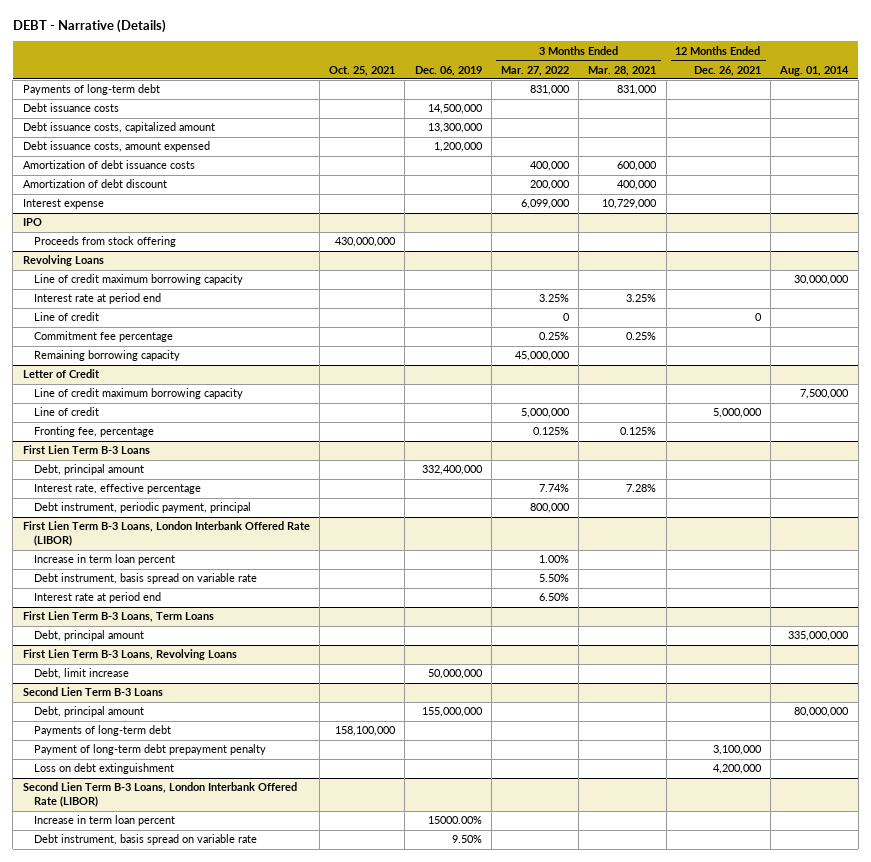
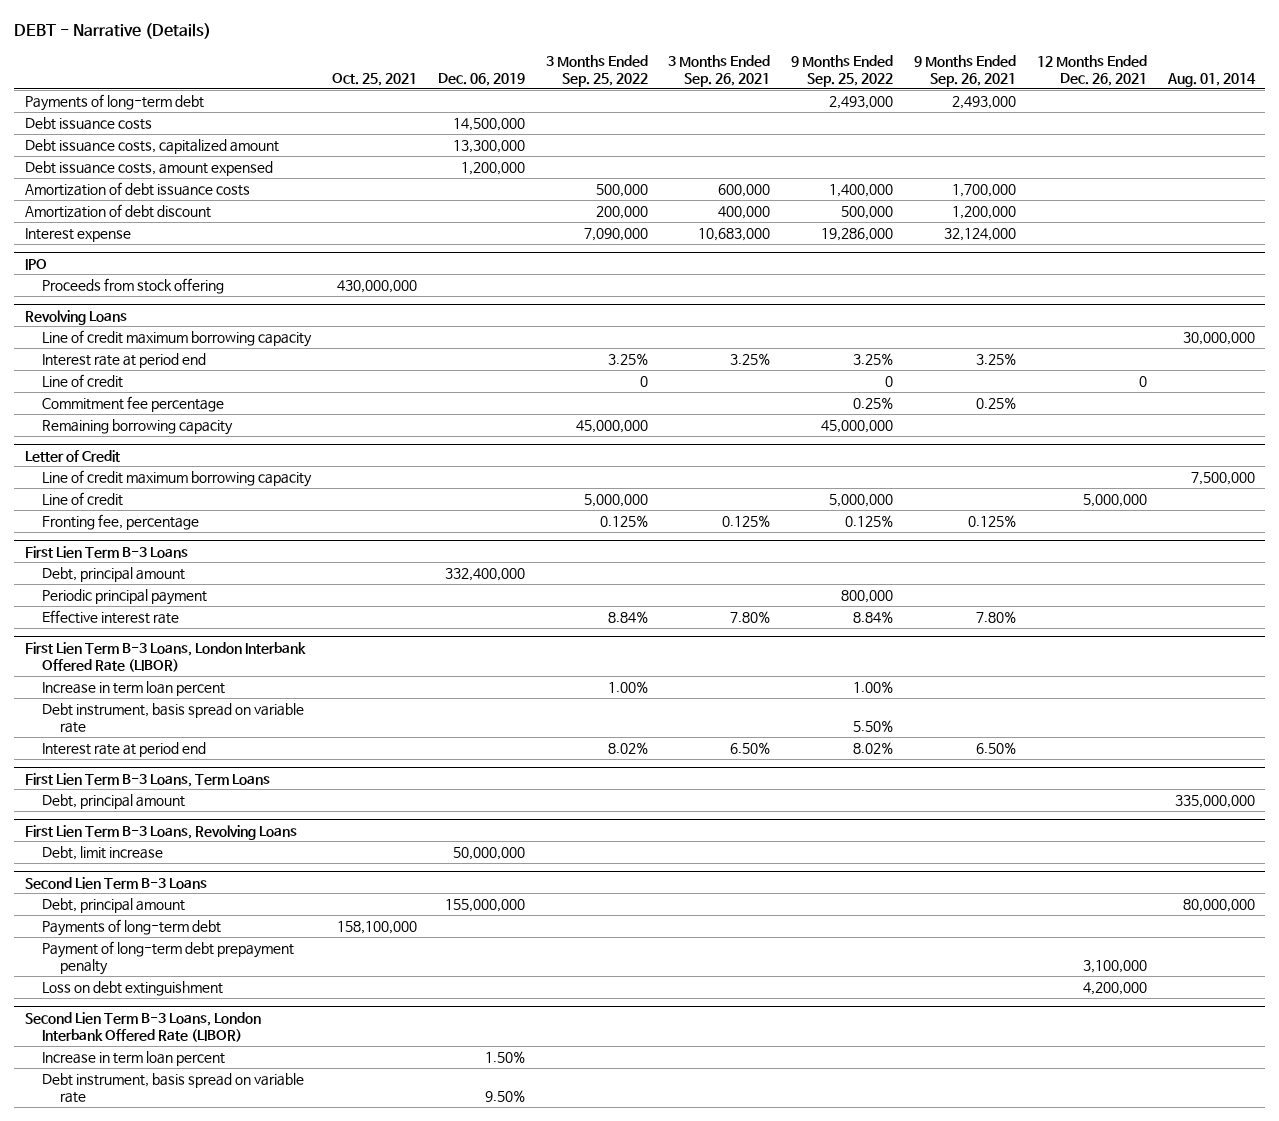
- | Oct. 25, 2021 | Dec. 06, 2019 | 3 Months Ended Mar. 27, 2022 | 3 Months Ended Mar. 28, 2021 | 12 Months Ended Dec. 26, 2021 | Aug. 01, 2014
+ | Oct. 25, 2021 | Dec. 06, 2019 | 3 Months Ended Sep. 25, 2022 | 3 Months Ended Sep. 26, 2021 | 9 Months Ended Sep. 25, 2022 | 9 Months Ended Sep. 26, 2021 | 12 Months Ended Dec. 26, 2021 | Aug. 01, 2014
@ First Lien Term B-3 Loans
- Interest rate, effective percentage | | | 7.74% | 7.28% | |
- Debt instrument, periodic payment, principal | | | 800,000 | | |
+ Periodic principal payment | | | | | 800,000 | | |
+ Effective interest rate | | | 8.84% | 7.80% | 8.84% | 7.80% | |
@ Second Lien Term B-3 Loans, London Interbank Offered Rate (LIBOR)
- Increase in term loan percent | | 15000.00% | | | |
+ Increase in term loan percent | | 1.50% | | | | | |

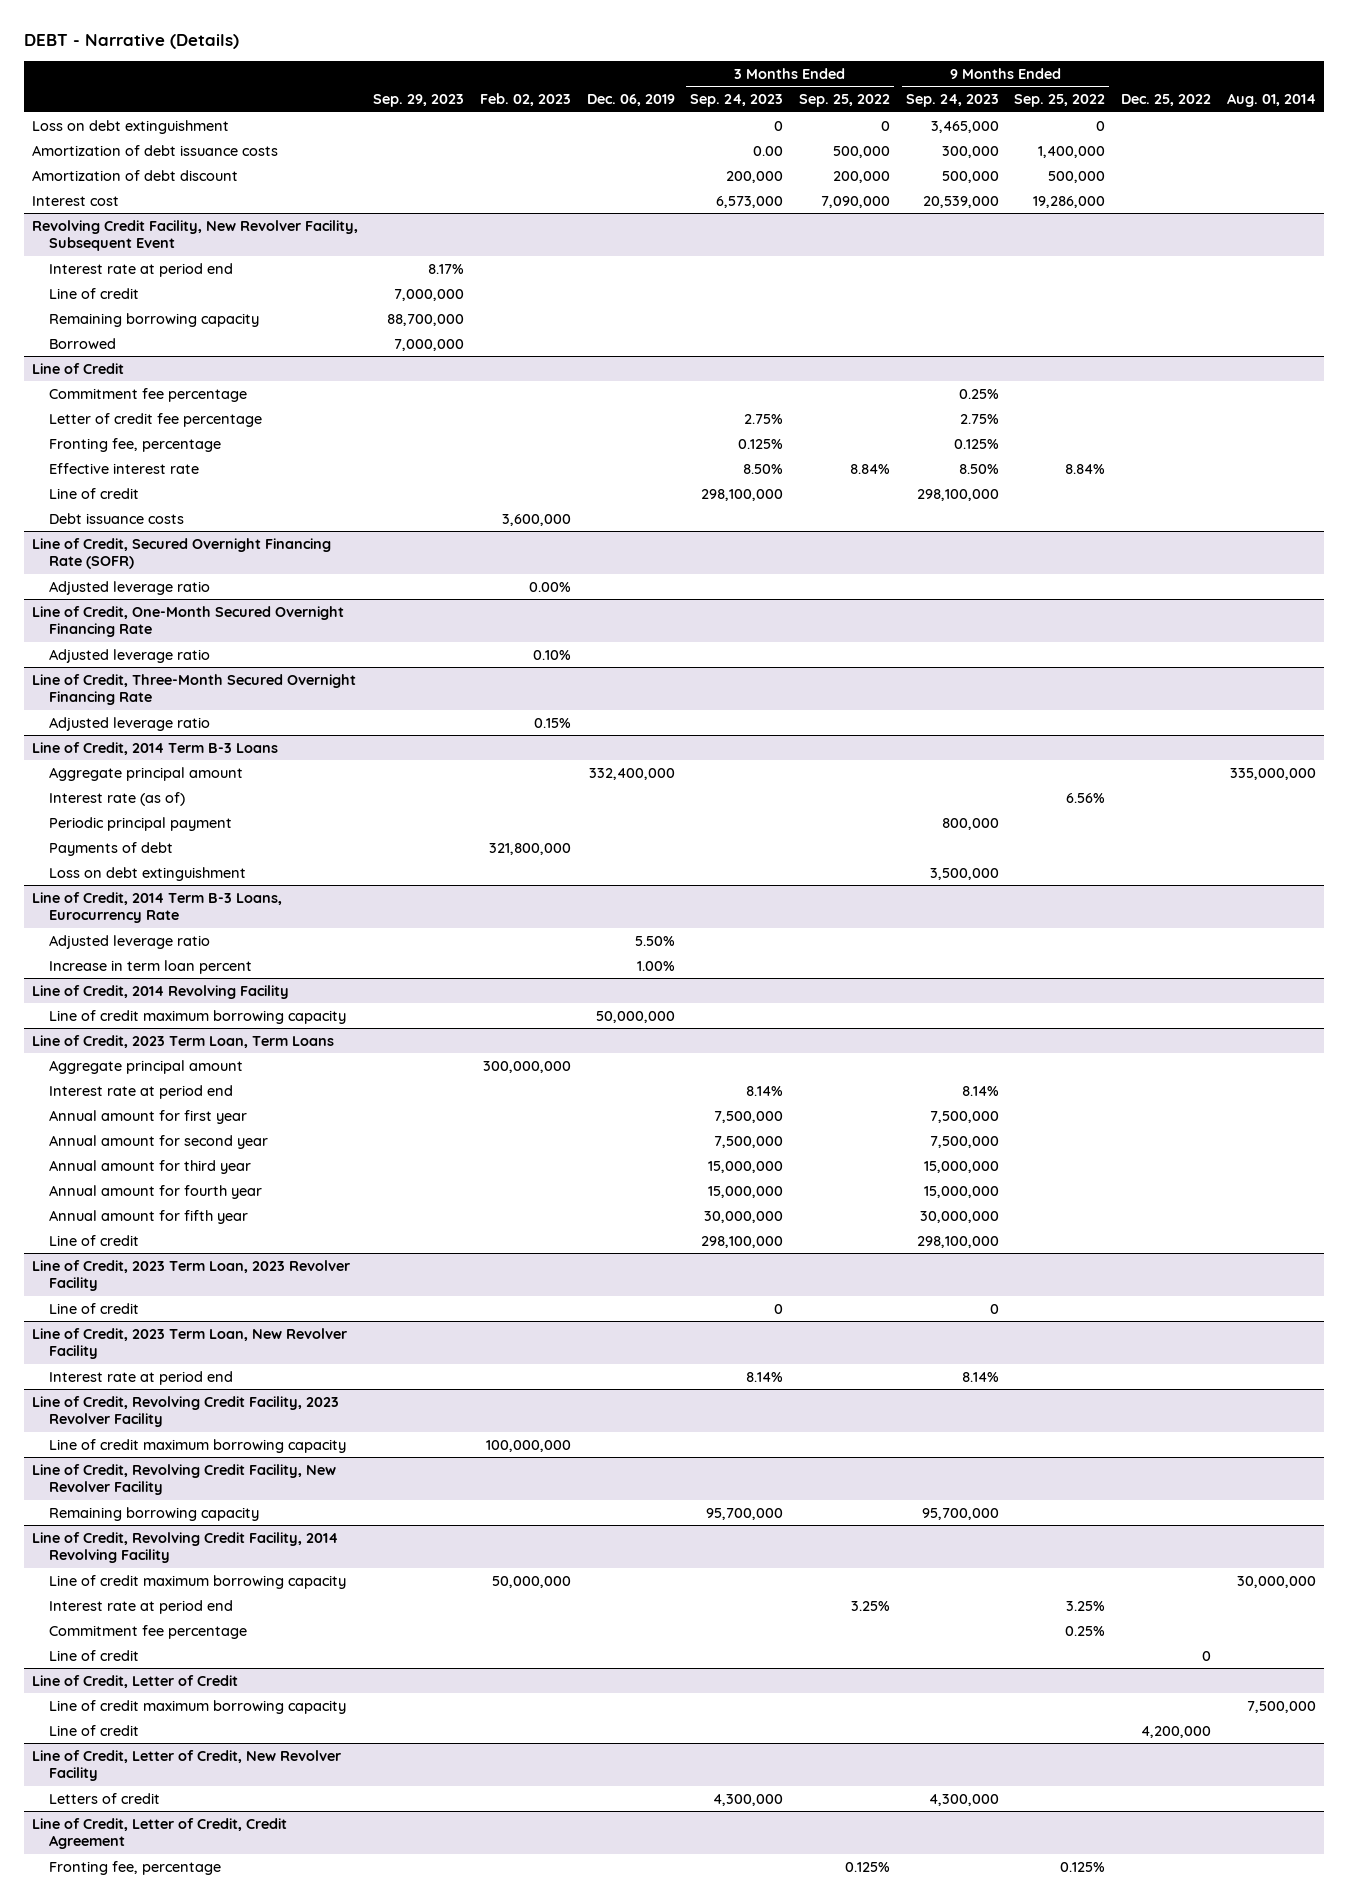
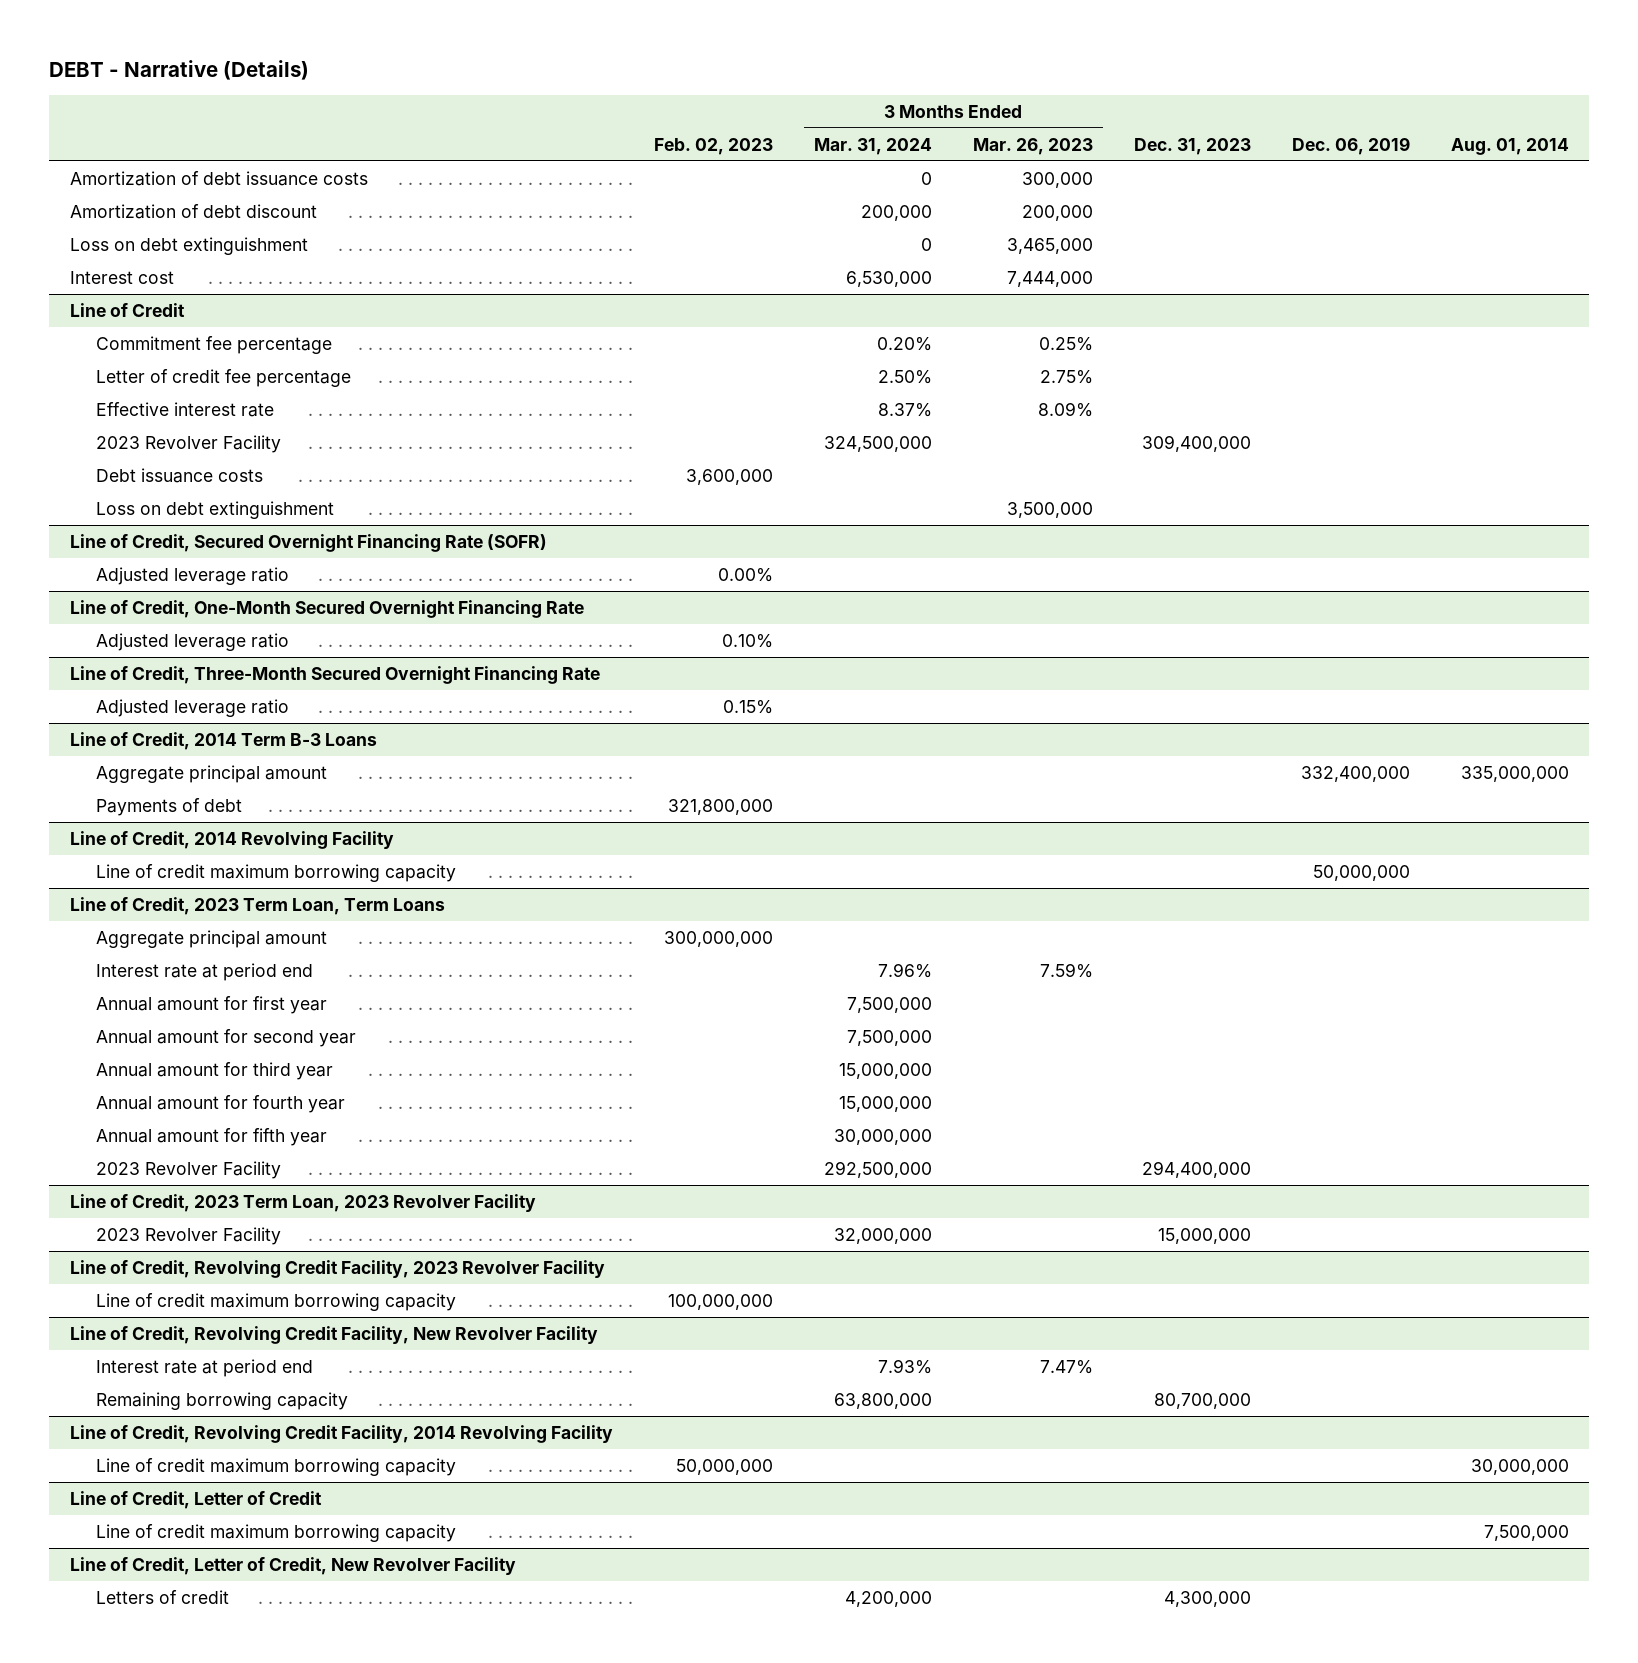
- | Sep. 29, 2023 | Feb. 02, 2023 | Dec. 06, 2019 | 3 Months Ended Sep. 24, 2023 | 3 Months Ended Sep. 25, 2022 | 9 Months Ended Sep. 24, 2023 | 9 Months Ended Sep. 25, 2022 | Dec. 25, 2022 | Aug. 01, 2014
+ | Feb. 02, 2023 | 3 Months Ended Mar. 31, 2024 | 3 Months Ended Mar. 26, 2023 | Dec. 31, 2023 | Dec. 06, 2019 | Aug. 01, 2014
moved down: Loss on debt extinguishment | | 0 | 3,465,000 | | |
- Revolving Credit Facility, New Revolver Facility, Subsequent Event
- Interest rate at period end | 8.17% | | | | | | | |
- Line of credit | 7,000,000 | | | | | | | |
- Remaining borrowing capacity | 88,700,000 | | | | | | | |
- Borrowed | 7,000,000 | | | | | | | |
@ Line of Credit
- Fronting fee, percentage | | | | 0.125% | | 0.125% | | |
- Line of credit | | | | 298,100,000 | | 298,100,000 | | |
+ 2023 Revolver Facility | | 324,500,000 | | 309,400,000 | |
+ Loss on debt extinguishment | | | 3,500,000 | | |
@ Line of Credit, 2014 Term B-3 Loans
- Interest rate (as of) | | | | | | | 6.56% | |
- Periodic principal payment | | | | | | 800,000 | | |
- Loss on debt extinguishment | | | | | | 3,500,000 | | |
- Line of Credit, 2014 Term B-3 Loans, Eurocurrency Rate
- Adjusted leverage ratio | | | 5.50% | | | | | |
- Increase in term loan percent | | | 1.00% | | | | | |
@ Line of Credit, 2023 Term Loan, Term Loans
- Line of credit | | | | 298,100,000 | | 298,100,000 | | |
+ 2023 Revolver Facility | | 292,500,000 | | 294,400,000 | |
@ Line of Credit, 2023 Term Loan, 2023 Revolver Facility
- Line of credit | | | | 0 | | 0 | | |
- Line of Credit, 2023 Term Loan, New Revolver Facility
- Interest rate at period end | | | | 8.14% | | 8.14% | | |
@ Line of Credit, 2023 Term Loan, 2023 Revolver Facility
+ 2023 Revolver Facility | | 32,000,000 | | 15,000,000 | |
@ Line of Credit, Revolving Credit Facility, New Revolver Facility
+ Interest rate at period end | | 7.93% | 7.47% | | |
@ Line of Credit, Revolving Credit Facility, 2014 Revolving Facility
- Interest rate at period end | | | | | 3.25% | | 3.25% | |
- Commitment fee percentage | | | | | | | 0.25% | |
- Line of credit | | | | | | | | 0 |
@ Line of Credit, Letter of Credit
- Line of credit | | | | | | | | 4,200,000 |
- Line of Credit, Letter of Credit, Credit Agreement
- Fronting fee, percentage | | | | | 0.125% | | 0.125% | |

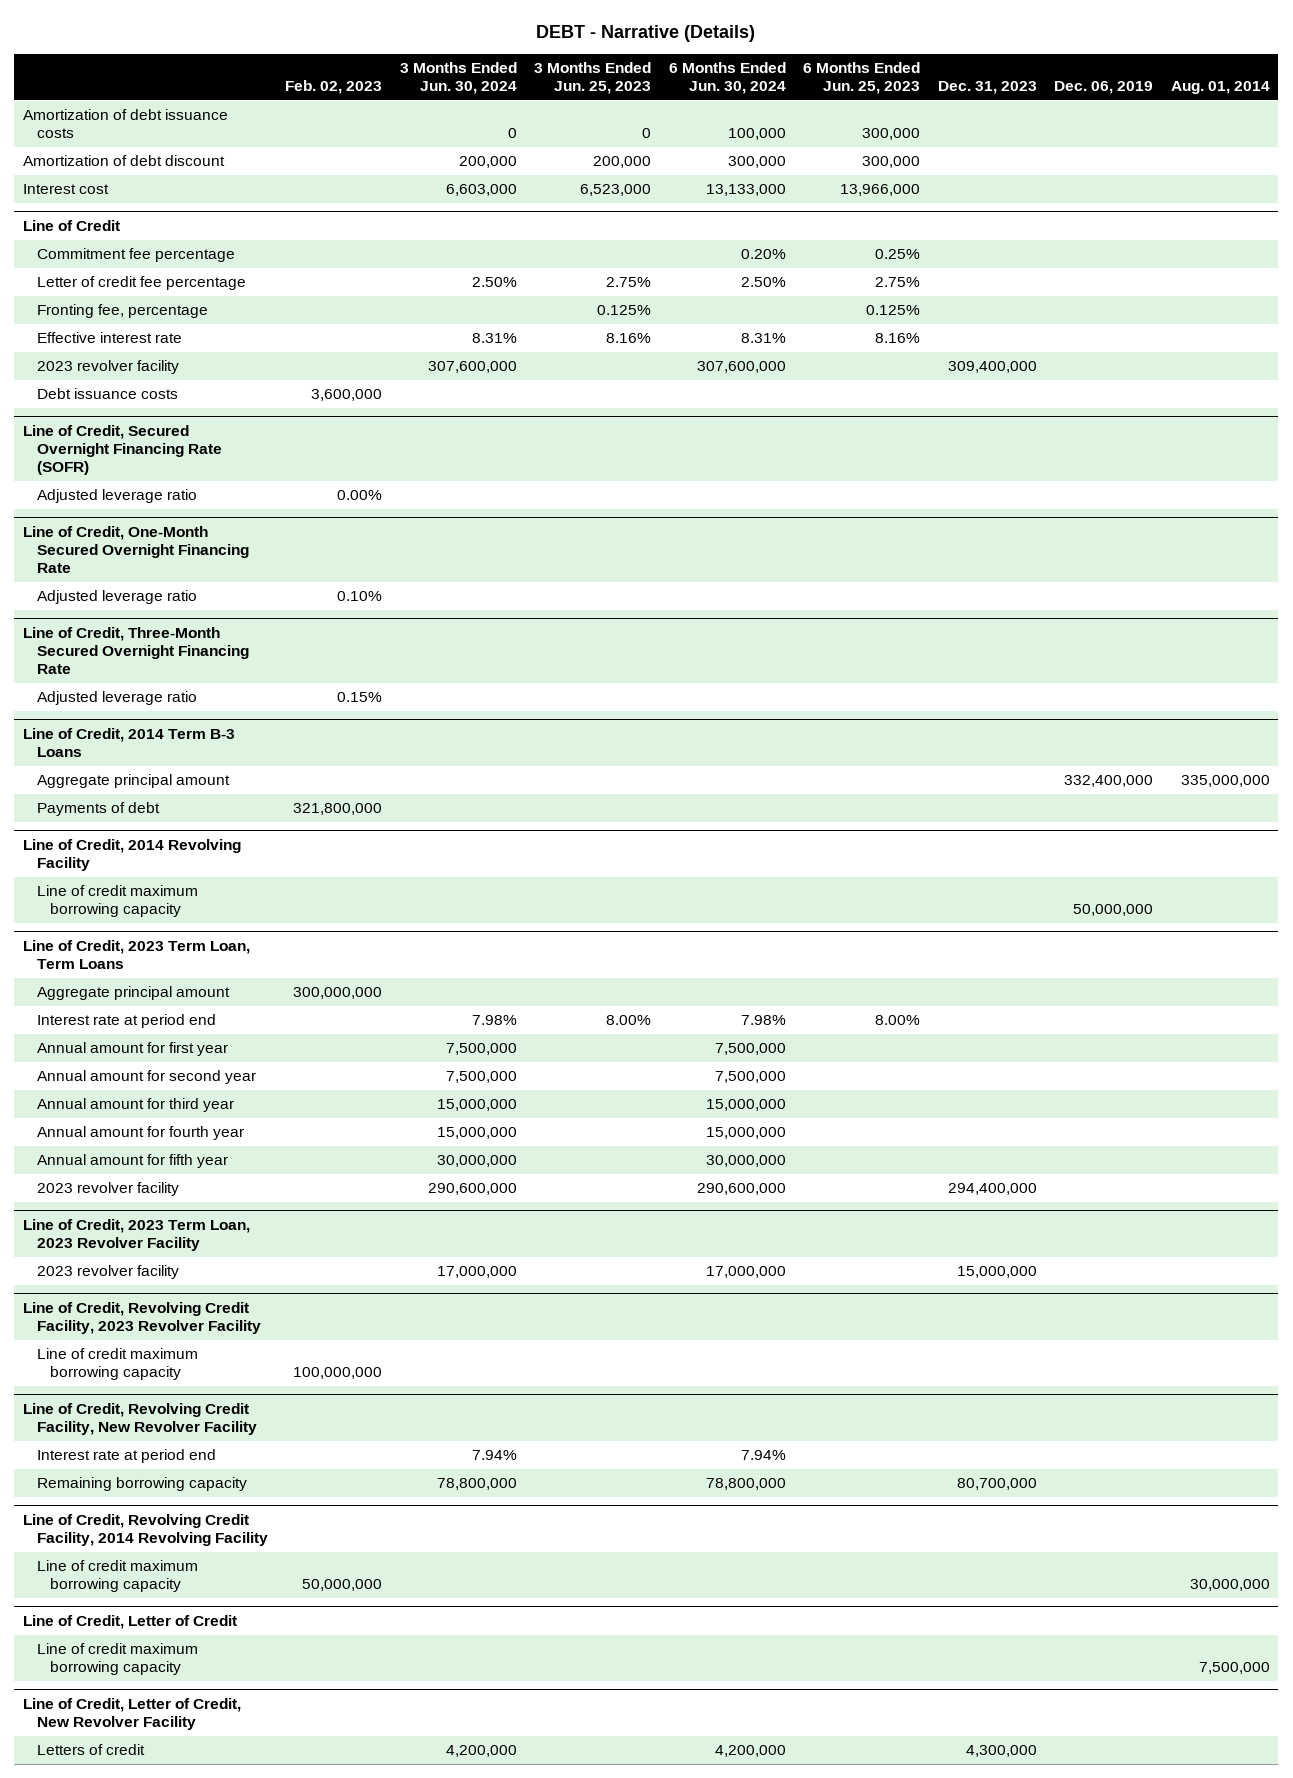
- | Feb. 02, 2023 | 3 Months Ended Mar. 31, 2024 | 3 Months Ended Mar. 26, 2023 | Dec. 31, 2023 | Dec. 06, 2019 | Aug. 01, 2014
+ | Feb. 02, 2023 | 3 Months Ended Jun. 30, 2024 | 3 Months Ended Jun. 25, 2023 | 6 Months Ended Jun. 30, 2024 | 6 Months Ended Jun. 25, 2023 | Dec. 31, 2023 | Dec. 06, 2019 | Aug. 01, 2014
- Loss on debt extinguishment | | 0 | 3,465,000 | | |
@ Line of Credit
+ Fronting fee, percentage | | | 0.125% | | 0.125% | | |
- 2023 Revolver Facility | | 324,500,000 | | 309,400,000 | |
+ 2023 revolver facility | | 307,600,000 | | 307,600,000 | | 309,400,000 | |
- Loss on debt extinguishment | | | 3,500,000 | | |
@ Line of Credit, 2023 Term Loan, Term Loans
- 2023 Revolver Facility | | 292,500,000 | | 294,400,000 | |
+ 2023 revolver facility | | 290,600,000 | | 290,600,000 | | 294,400,000 | |
@ Line of Credit, 2023 Term Loan, 2023 Revolver Facility
- 2023 Revolver Facility | | 32,000,000 | | 15,000,000 | |
+ 2023 revolver facility | | 17,000,000 | | 17,000,000 | | 15,000,000 | |

